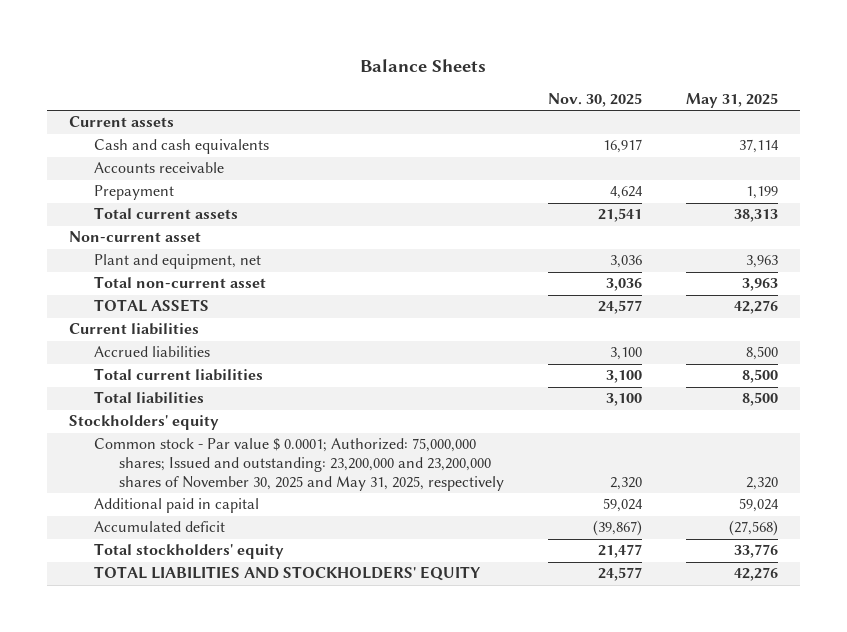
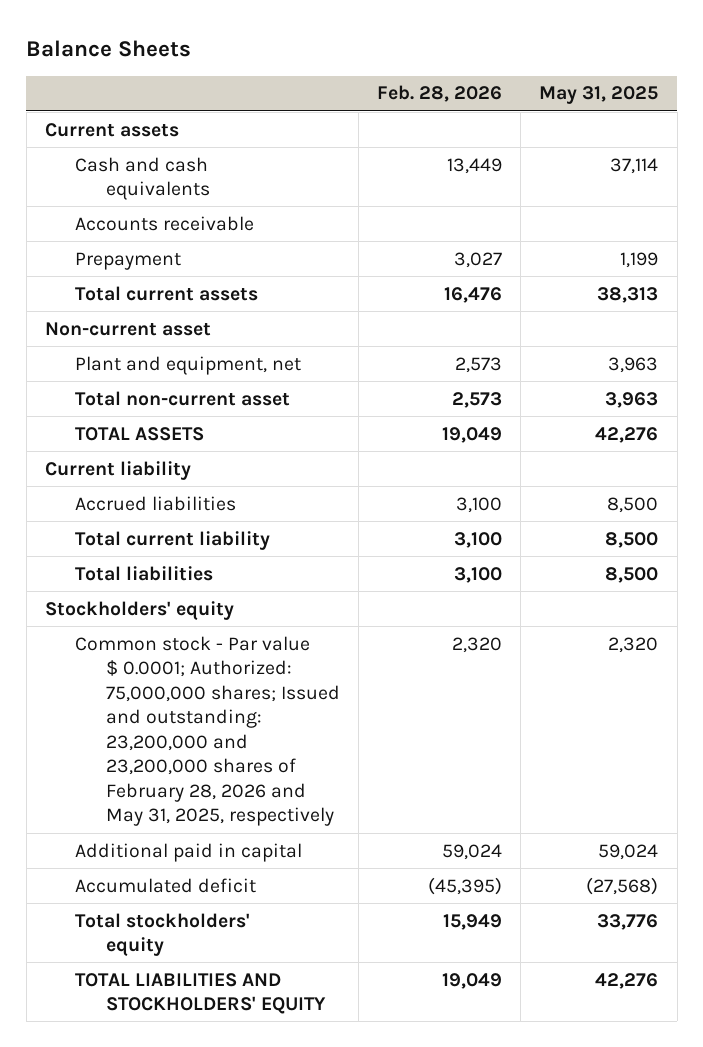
- | Nov. 30, 2025 | May 31, 2025
+ | Feb. 28, 2026 | May 31, 2025
- Current liabilities
+ Current liability
- Total current liabilities | 3,100 | 8,500
+ Total current liability | 3,100 | 8,500
- Common stock - Par value $ 0.0001; Authorized: 75,000,000 shares; Issued and outstanding: 23,200,000 and 23,200,000 shares of November 30, 2025 and May 31, 2025, respectively | 2,320 | 2,320
+ Common stock - Par value $ 0.0001; Authorized: 75,000,000 shares; Issued and outstanding: 23,200,000 and 23,200,000 shares of February 28, 2026 and May 31, 2025, respectively | 2,320 | 2,320

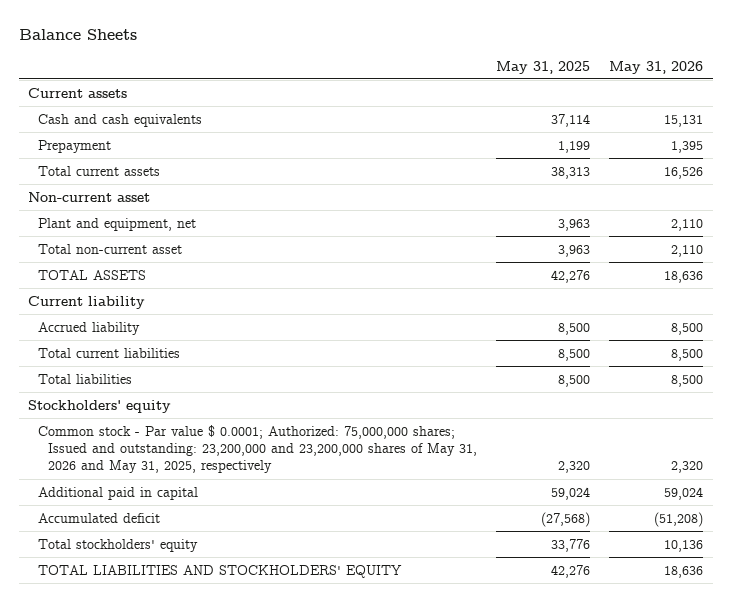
- | Feb. 28, 2026 | May 31, 2025
+ | May 31, 2025 | May 31, 2026
- Accounts receivable
- Accrued liabilities | 3,100 | 8,500
- Total current liability | 3,100 | 8,500
+ Accrued liability | 8,500 | 8,500
+ Total current liabilities | 8,500 | 8,500
- Common stock - Par value $ 0.0001; Authorized: 75,000,000 shares; Issued and outstanding: 23,200,000 and 23,200,000 shares of February 28, 2026 and May 31, 2025, respectively | 2,320 | 2,320
+ Common stock - Par value $ 0.0001; Authorized: 75,000,000 shares; Issued and outstanding: 23,200,000 and 23,200,000 shares of May 31, 2026 and May 31, 2025, respectively | 2,320 | 2,320

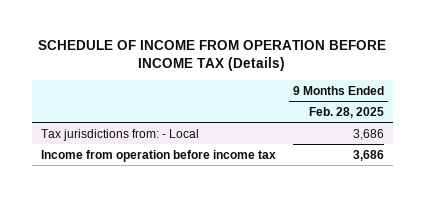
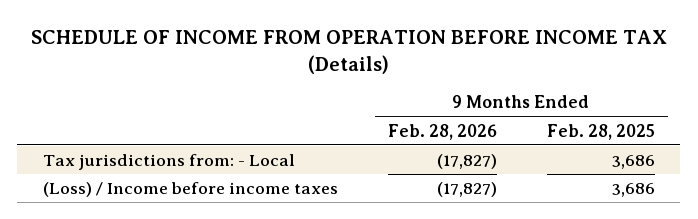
- | 9 Months Ended Feb. 28, 2025
+ | 9 Months Ended Feb. 28, 2026 | 9 Months Ended Feb. 28, 2025
- Income from operation before income tax | 3,686
+ (Loss) / Income before income taxes | (17,827) | 3,686

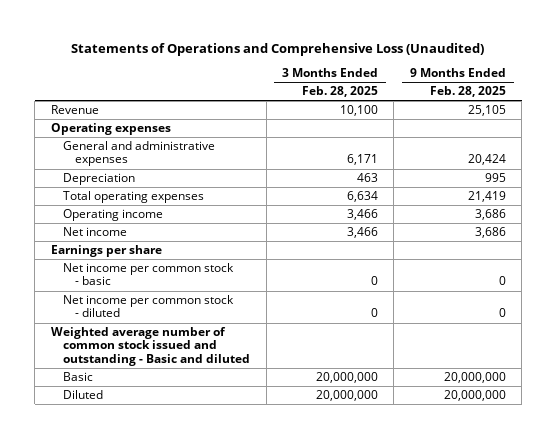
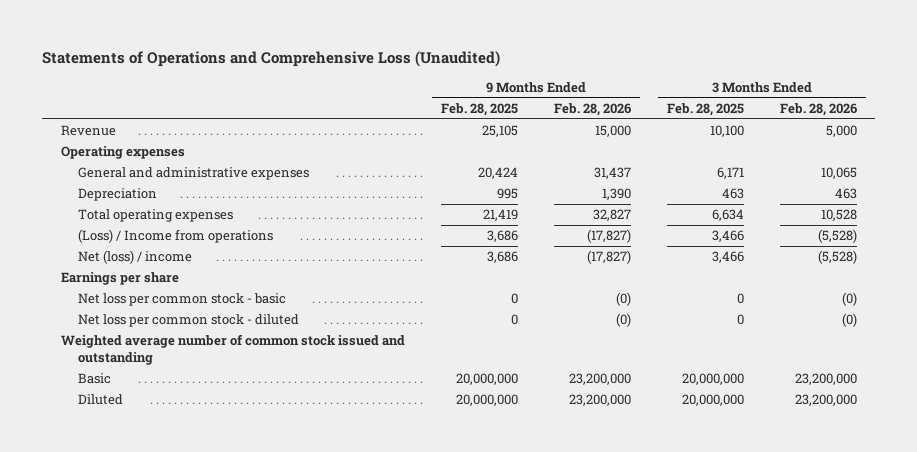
- | 3 Months Ended Feb. 28, 2025 | 9 Months Ended Feb. 28, 2025
+ | 9 Months Ended Feb. 28, 2025 | 9 Months Ended Feb. 28, 2026 | 3 Months Ended Feb. 28, 2025 | 3 Months Ended Feb. 28, 2026
- Operating income | 3,466 | 3,686
- Net income | 3,466 | 3,686
+ (Loss) / Income from operations | 3,686 | (17,827) | 3,466 | (5,528)
+ Net (loss) / income | 3,686 | (17,827) | 3,466 | (5,528)
- Net income per common stock - basic | 0 | 0
- Net income per common stock - diluted | 0 | 0
- Weighted average number of common stock issued and outstanding - Basic and diluted
+ Net loss per common stock - basic | 0 | (0) | 0 | (0)
+ Net loss per common stock - diluted | 0 | (0) | 0 | (0)
+ Weighted average number of common stock issued and outstanding

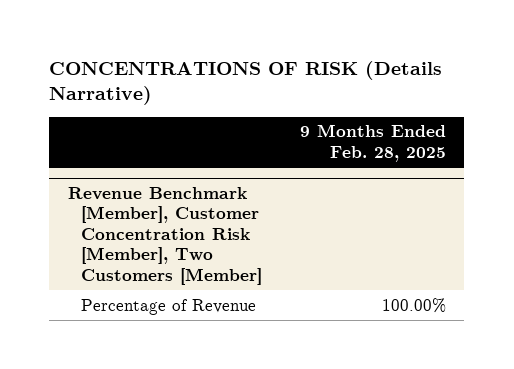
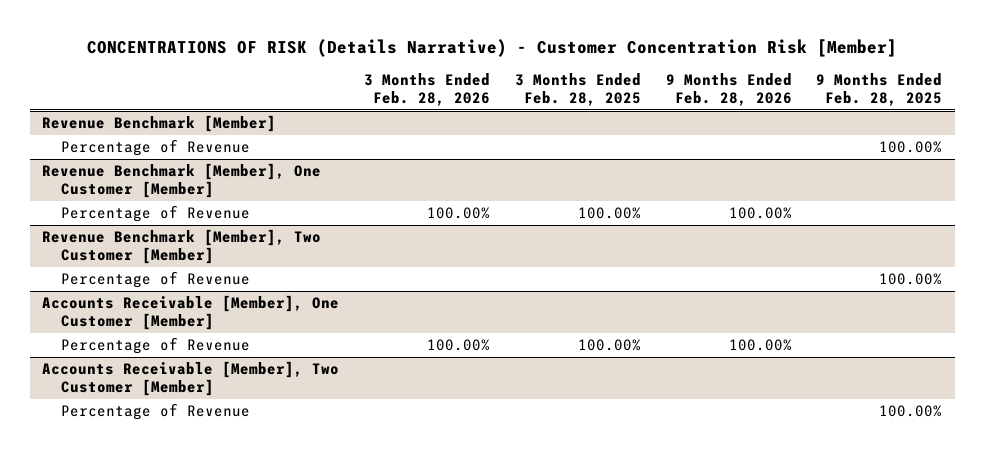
- CONCENTRATIONS OF RISK (Details Narrative)
+ CONCENTRATIONS OF RISK (Details Narrative) - Customer Concentration Risk [Member]
- | 9 Months Ended Feb. 28, 2025
+ | 3 Months Ended Feb. 28, 2026 | 3 Months Ended Feb. 28, 2025 | 9 Months Ended Feb. 28, 2026 | 9 Months Ended Feb. 28, 2025
- Revenue Benchmark [Member], Customer Concentration Risk [Member], Two Customers [Member]
+ Revenue Benchmark [Member]
+ Revenue Benchmark [Member], One Customer [Member]
+ Percentage of Revenue | 100.00% | 100.00% | 100.00% |
+ Revenue Benchmark [Member], Two Customer [Member]
+ Percentage of Revenue | | | | 100.00%
+ Accounts Receivable [Member], One Customer [Member]
+ Percentage of Revenue | 100.00% | 100.00% | 100.00% |
+ Accounts Receivable [Member], Two Customer [Member]
+ Percentage of Revenue | | | | 100.00%

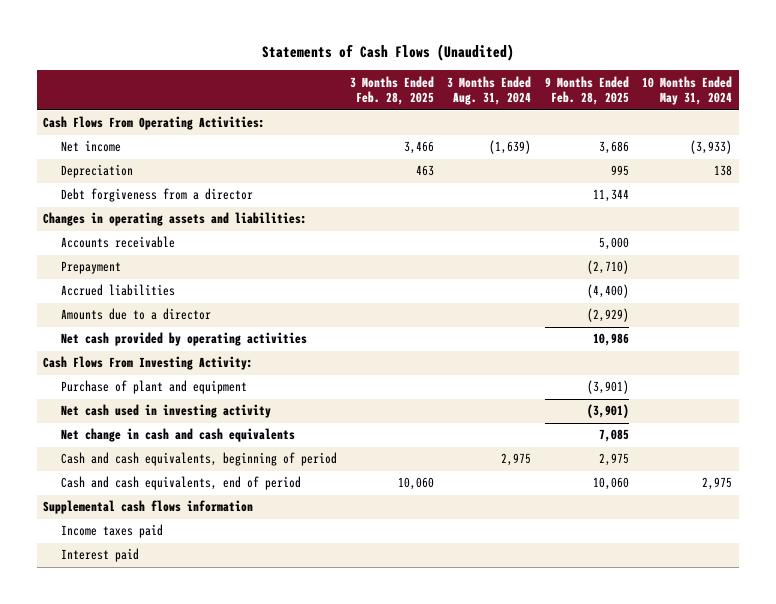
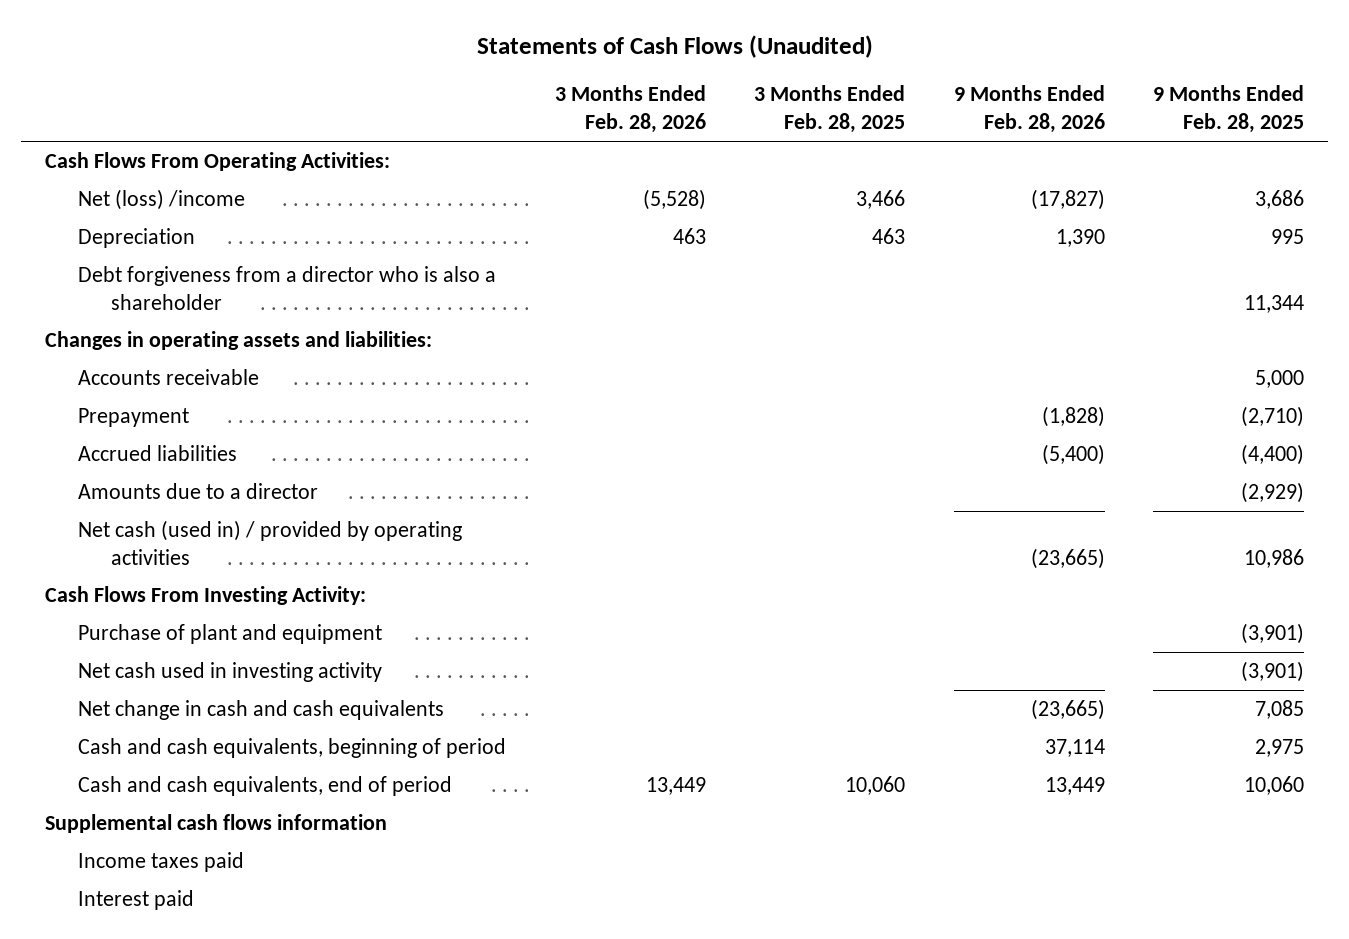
- | 3 Months Ended Feb. 28, 2025 | 3 Months Ended Aug. 31, 2024 | 9 Months Ended Feb. 28, 2025 | 10 Months Ended May 31, 2024
+ | 3 Months Ended Feb. 28, 2026 | 3 Months Ended Feb. 28, 2025 | 9 Months Ended Feb. 28, 2026 | 9 Months Ended Feb. 28, 2025
- Net income | 3,466 | (1,639) | 3,686 | (3,933)
+ Net (loss) /income | (5,528) | 3,466 | (17,827) | 3,686
- Debt forgiveness from a director | | | 11,344 |
+ Debt forgiveness from a director who is also a shareholder | | | | 11,344
- Net cash provided by operating activities | | | 10,986 |
+ Net cash (used in) / provided by operating activities | | | (23,665) | 10,986

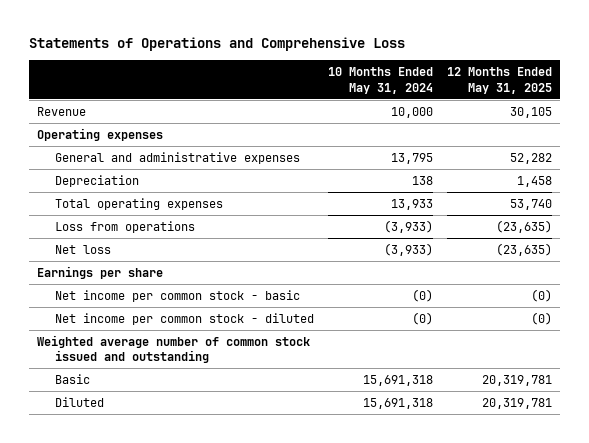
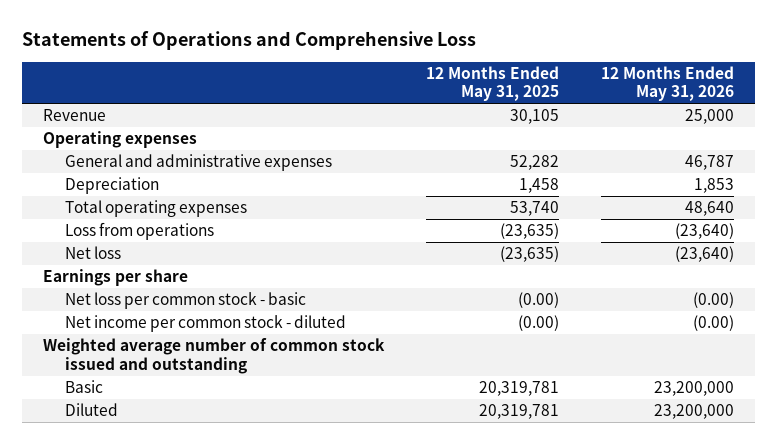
- | 10 Months Ended May 31, 2024 | 12 Months Ended May 31, 2025
+ | 12 Months Ended May 31, 2025 | 12 Months Ended May 31, 2026
- Net income per common stock - basic | (0) | (0)
- Net income per common stock - diluted | (0) | (0)
+ Net loss per common stock - basic | (0.00) | (0.00)
+ Net income per common stock - diluted | (0.00) | (0.00)

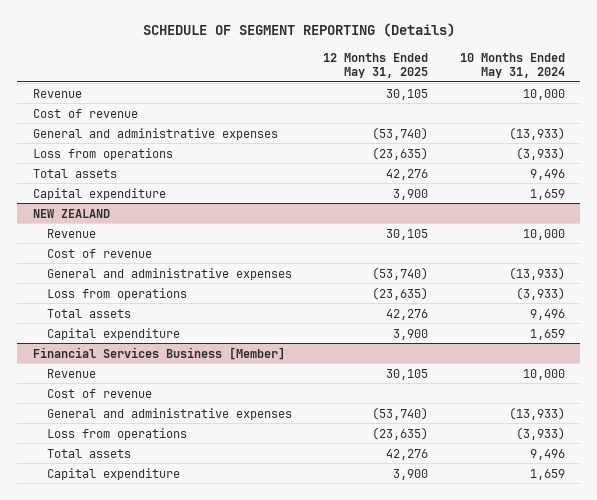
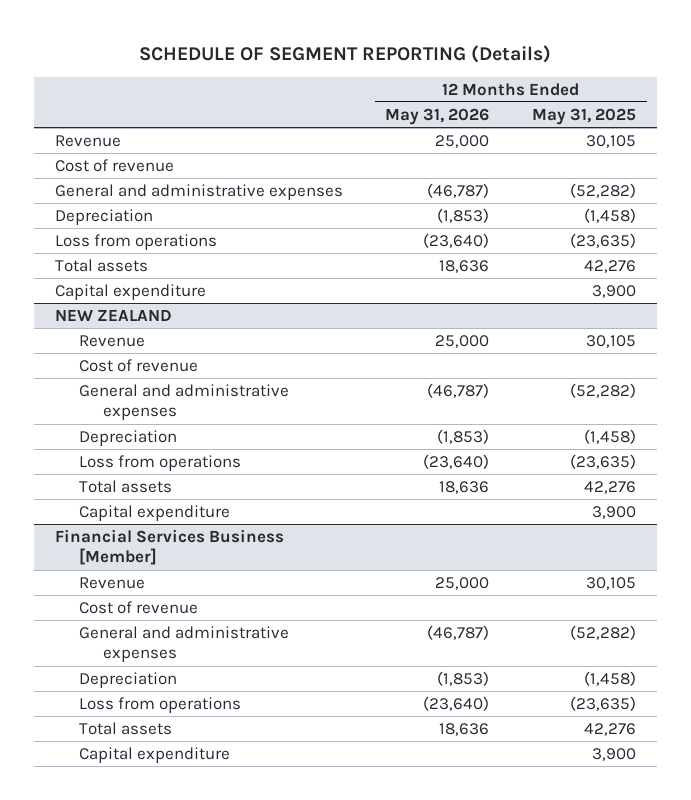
- | 12 Months Ended May 31, 2025 | 10 Months Ended May 31, 2024
+ | 12 Months Ended May 31, 2026 | 12 Months Ended May 31, 2025
- General and administrative expenses | (53,740) | (13,933)
+ General and administrative expenses | (46,787) | (52,282)
+ Depreciation | (1,853) | (1,458)
@ NEW ZEALAND
- General and administrative expenses | (53,740) | (13,933)
+ General and administrative expenses | (46,787) | (52,282)
+ Depreciation | (1,853) | (1,458)
@ Financial Services Business [Member]
- General and administrative expenses | (53,740) | (13,933)
+ General and administrative expenses | (46,787) | (52,282)
+ Depreciation | (1,853) | (1,458)

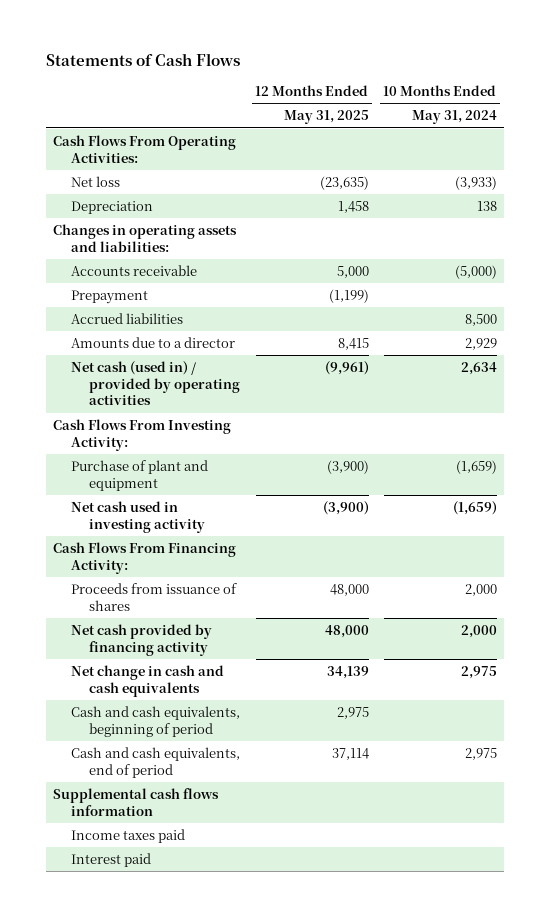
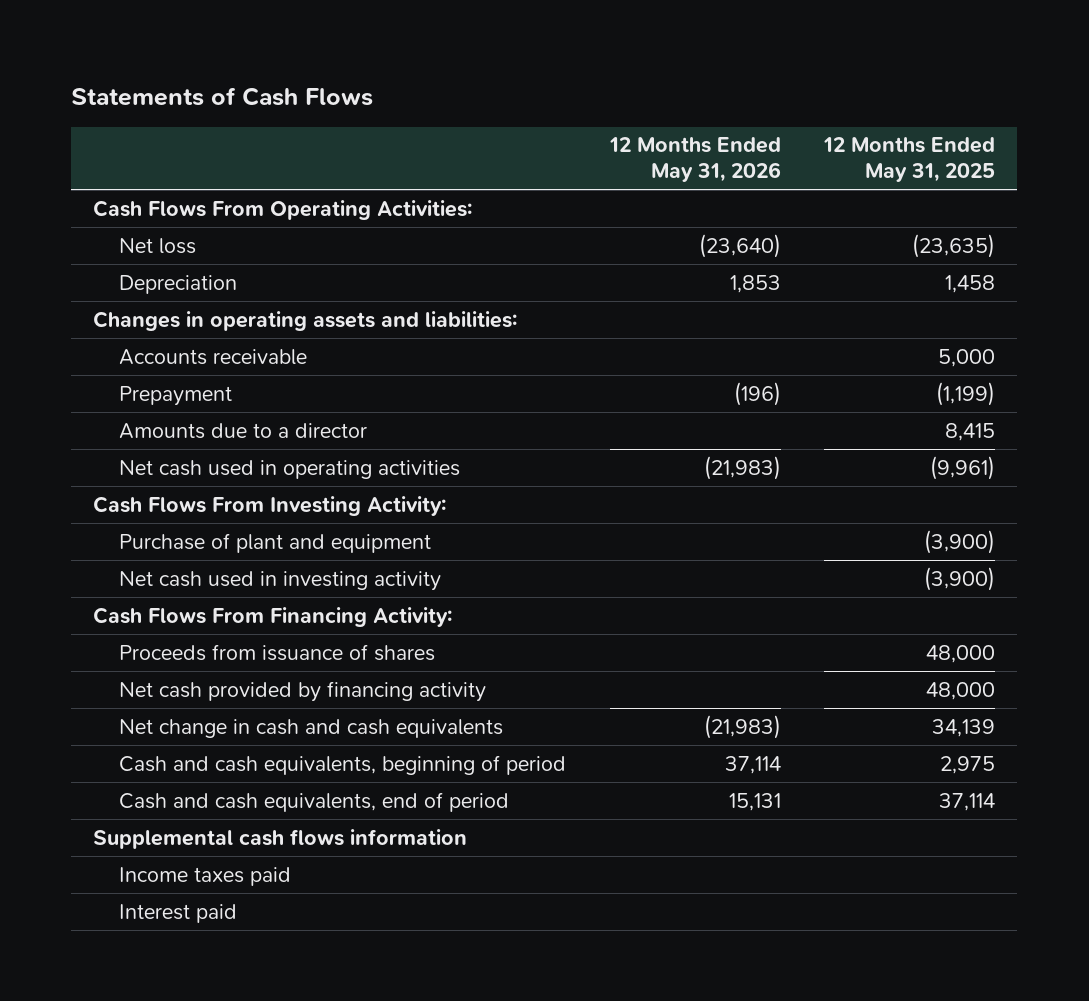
- | 12 Months Ended May 31, 2025 | 10 Months Ended May 31, 2024
+ | 12 Months Ended May 31, 2026 | 12 Months Ended May 31, 2025
- Accrued liabilities | | 8,500
- Net cash (used in) / provided by operating activities | (9,961) | 2,634
+ Net cash used in operating activities | (21,983) | (9,961)

